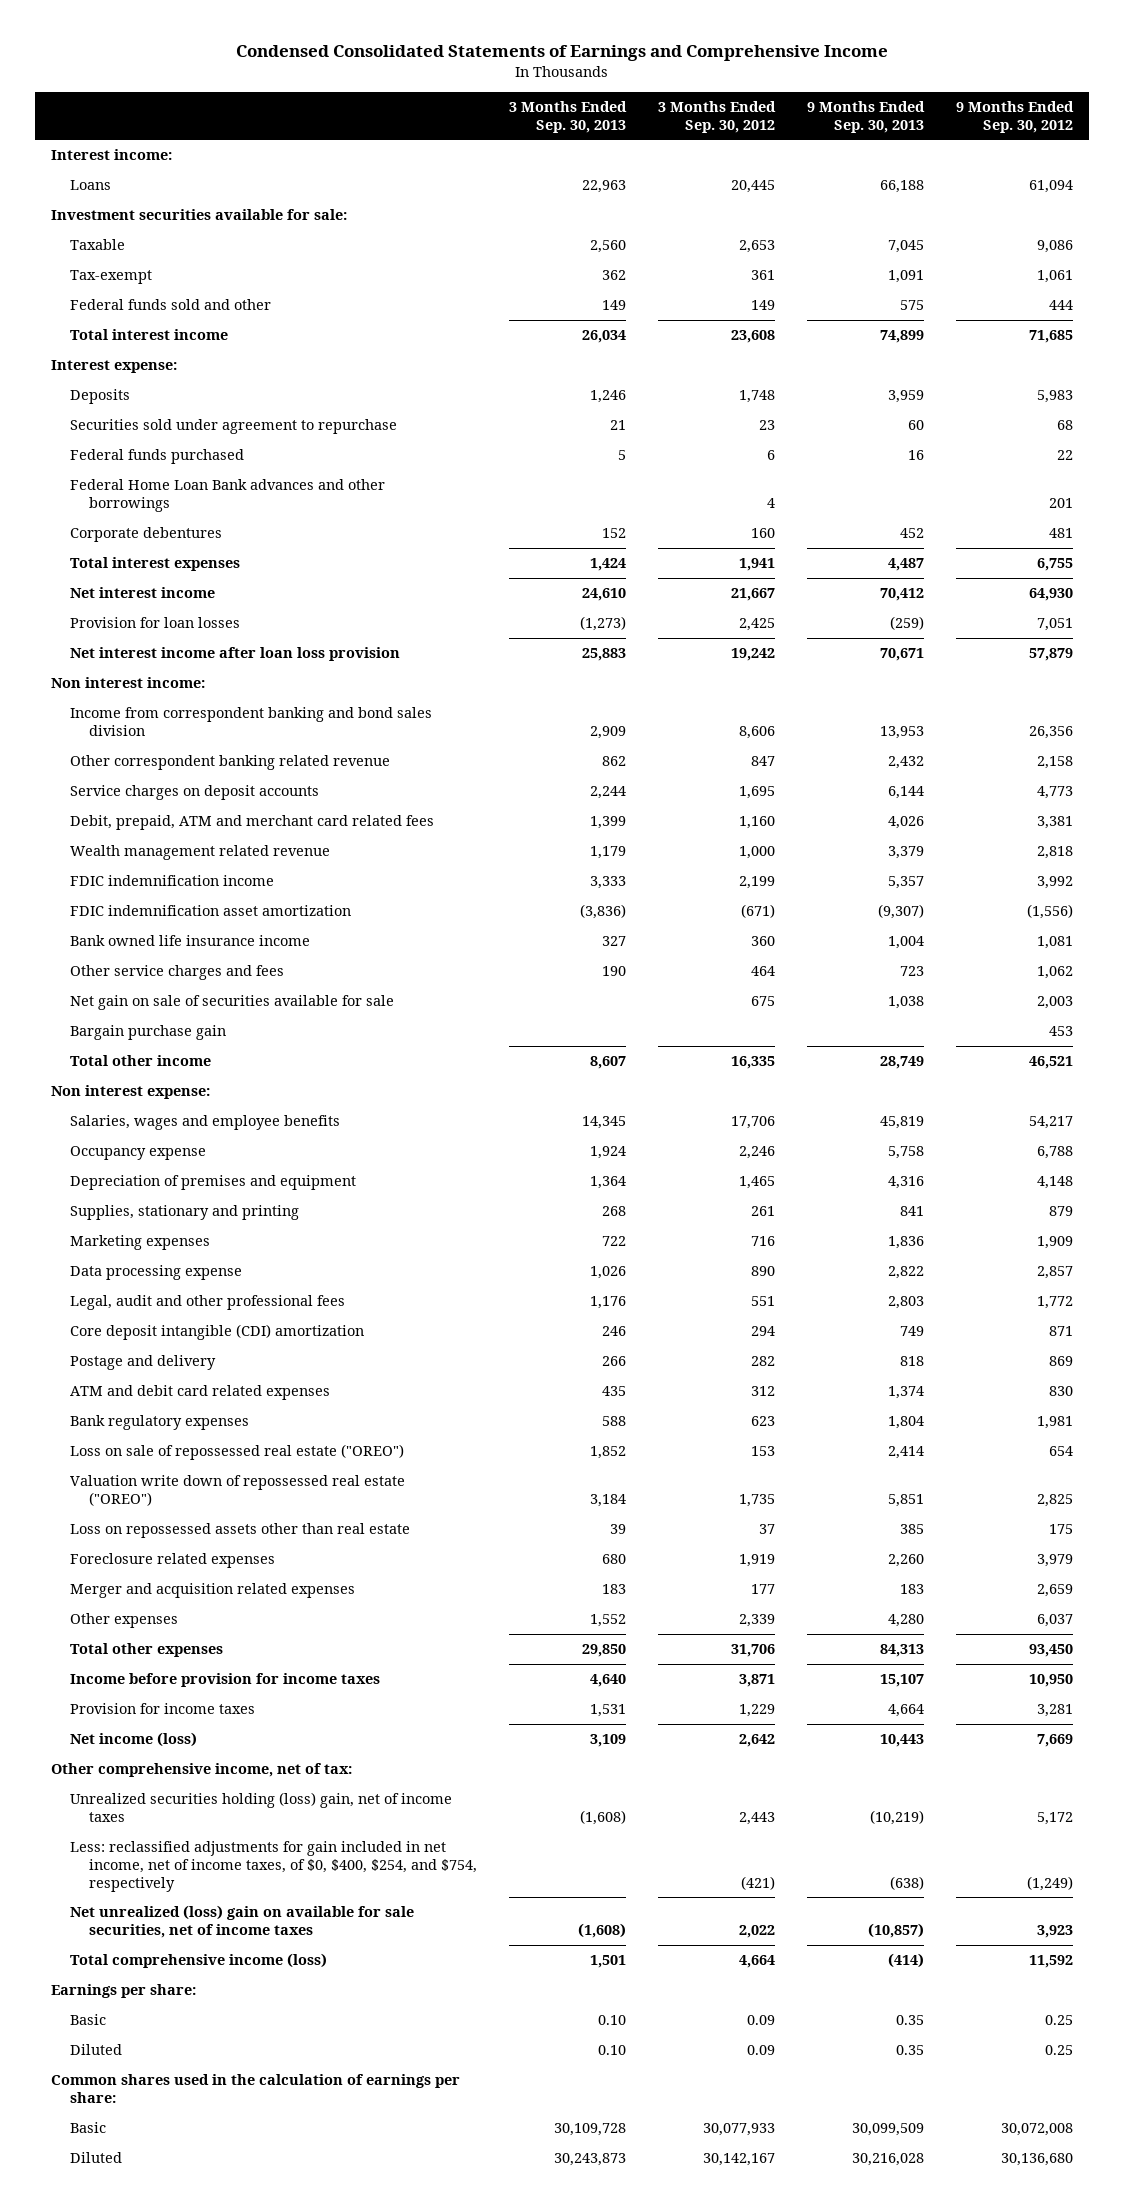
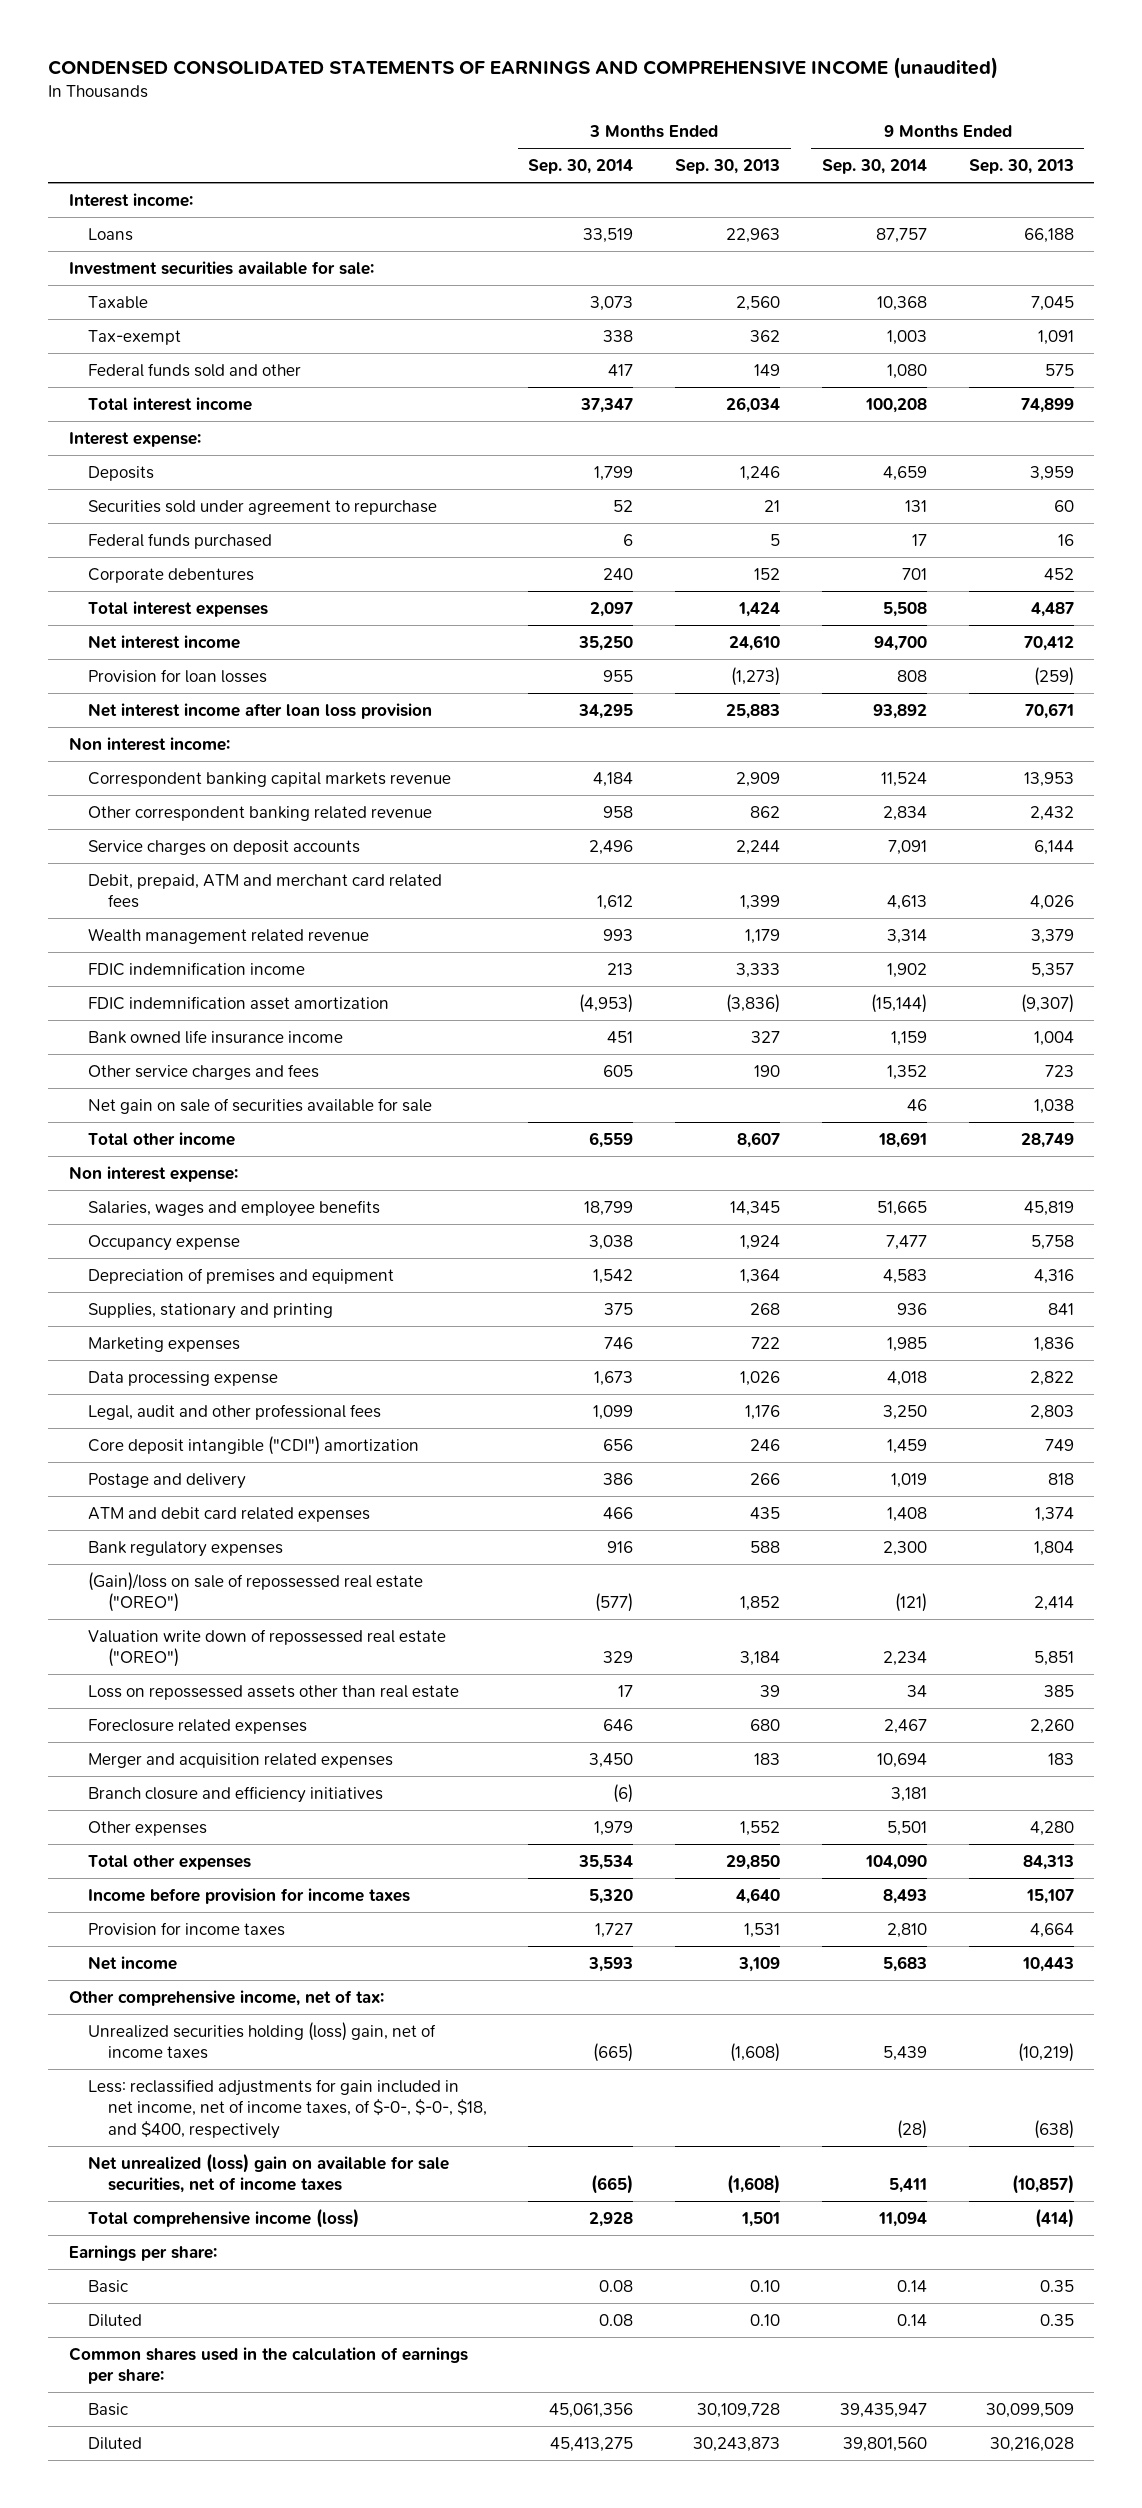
- Condensed Consolidated Statements of Earnings and Comprehensive Income
+ CONDENSED CONSOLIDATED STATEMENTS OF EARNINGS AND COMPREHENSIVE INCOME (unaudited)
- | 3 Months Ended Sep. 30, 2013 | 3 Months Ended Sep. 30, 2012 | 9 Months Ended Sep. 30, 2013 | 9 Months Ended Sep. 30, 2012
+ | 3 Months Ended Sep. 30, 2014 | 3 Months Ended Sep. 30, 2013 | 9 Months Ended Sep. 30, 2014 | 9 Months Ended Sep. 30, 2013
- Federal Home Loan Bank advances and other borrowings | | 4 | | 201
- Income from correspondent banking and bond sales division | 2,909 | 8,606 | 13,953 | 26,356
+ Correspondent banking capital markets revenue | 4,184 | 2,909 | 11,524 | 13,953
- Bargain purchase gain | | | | 453
- Core deposit intangible (CDI) amortization | 246 | 294 | 749 | 871
+ Core deposit intangible ("CDI") amortization | 656 | 246 | 1,459 | 749
- Loss on sale of repossessed real estate ("OREO") | 1,852 | 153 | 2,414 | 654
+ (Gain)/loss on sale of repossessed real estate ("OREO") | (577) | 1,852 | (121) | 2,414
+ Branch closure and efficiency initiatives | (6) | | 3,181 |
- Net income (loss) | 3,109 | 2,642 | 10,443 | 7,669
+ Net income | 3,593 | 3,109 | 5,683 | 10,443
- Less: reclassified adjustments for gain included in net income, net of income taxes, of $0, $400, $254, and $754, respectively | | (421) | (638) | (1,249)
+ Less: reclassified adjustments for gain included in net income, net of income taxes, of $-0-, $-0-, $18, and $400, respectively | | | (28) | (638)

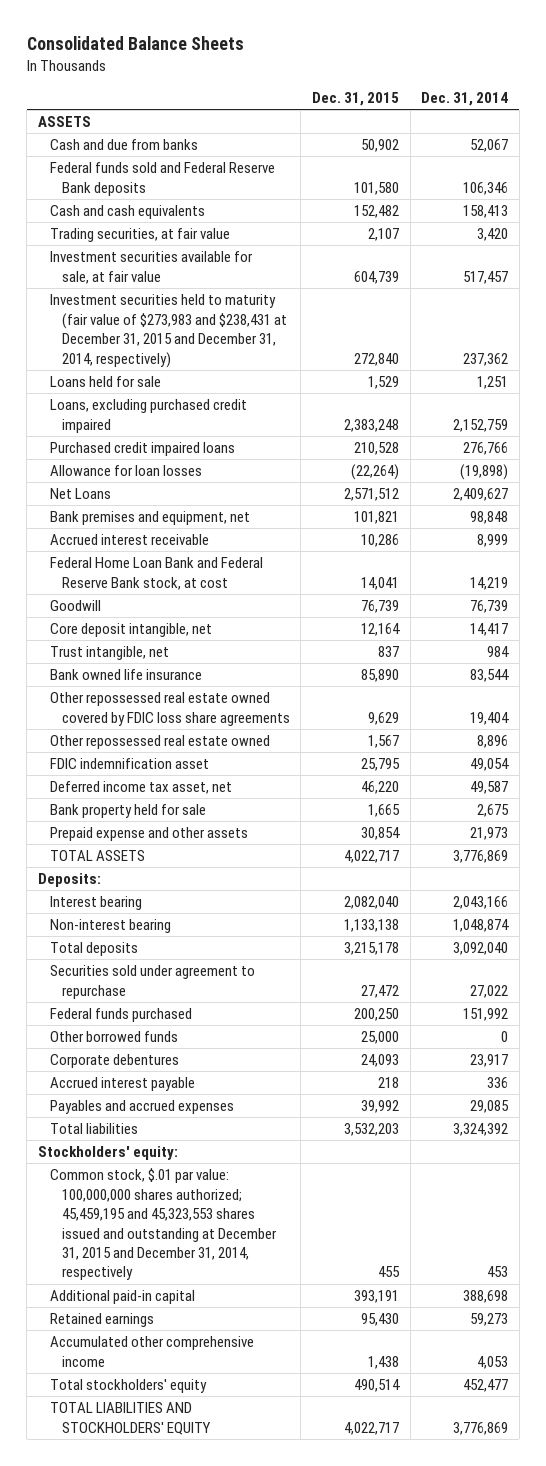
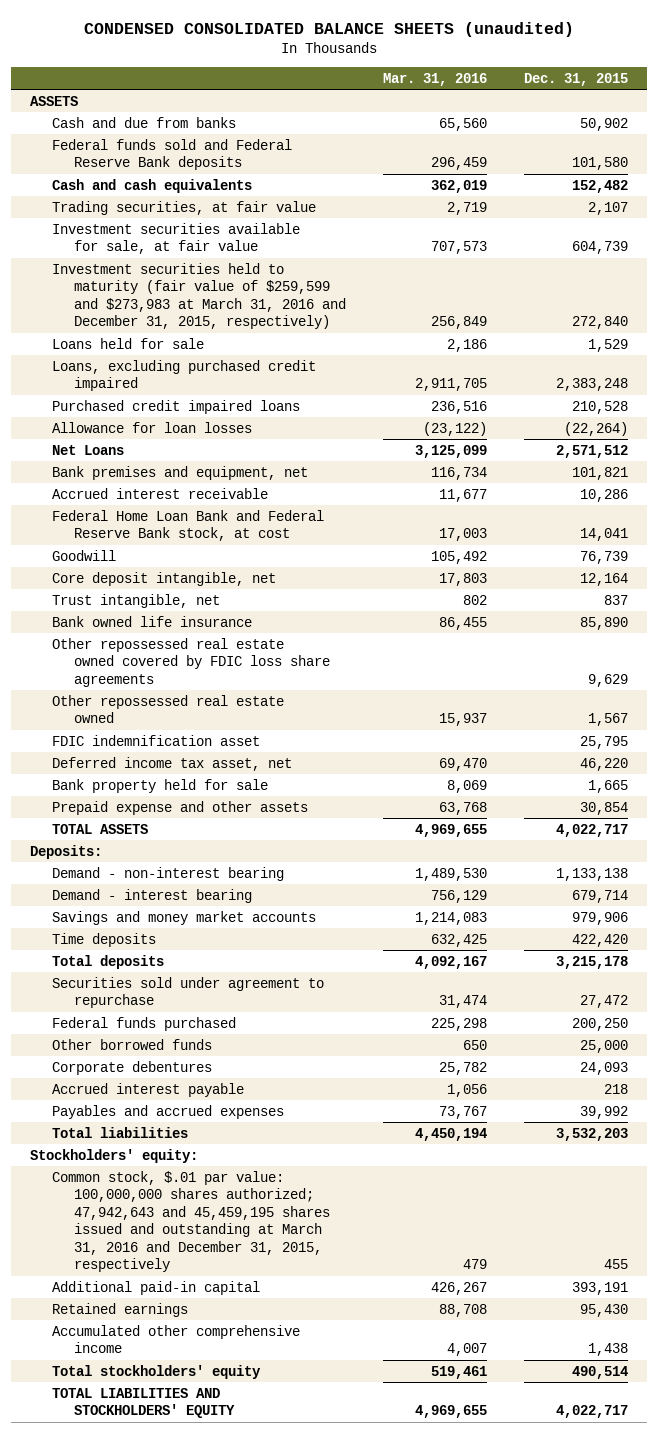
- Consolidated Balance Sheets
+ CONDENSED CONSOLIDATED BALANCE SHEETS (unaudited)
- | Dec. 31, 2015 | Dec. 31, 2014
+ | Mar. 31, 2016 | Dec. 31, 2015
- Investment securities held to maturity (fair value of $273,983 and $238,431 at December 31, 2015 and December 31, 2014, respectively) | 272,840 | 237,362
+ Investment securities held to maturity (fair value of $259,599 and $273,983 at March 31, 2016 and December 31, 2015, respectively) | 256,849 | 272,840
- Interest bearing | 2,082,040 | 2,043,166
- Non-interest bearing | 1,133,138 | 1,048,874
+ Demand - non-interest bearing | 1,489,530 | 1,133,138
+ Demand - interest bearing | 756,129 | 679,714
+ Savings and money market accounts | 1,214,083 | 979,906
+ Time deposits | 632,425 | 422,420
- Common stock, $.01 par value: 100,000,000 shares authorized; 45,459,195 and 45,323,553 shares issued and outstanding at December 31, 2015 and December 31, 2014, respectively | 455 | 453
+ Common stock, $.01 par value: 100,000,000 shares authorized; 47,942,643 and 45,459,195 shares issued and outstanding at March 31, 2016 and December 31, 2015, respectively | 479 | 455

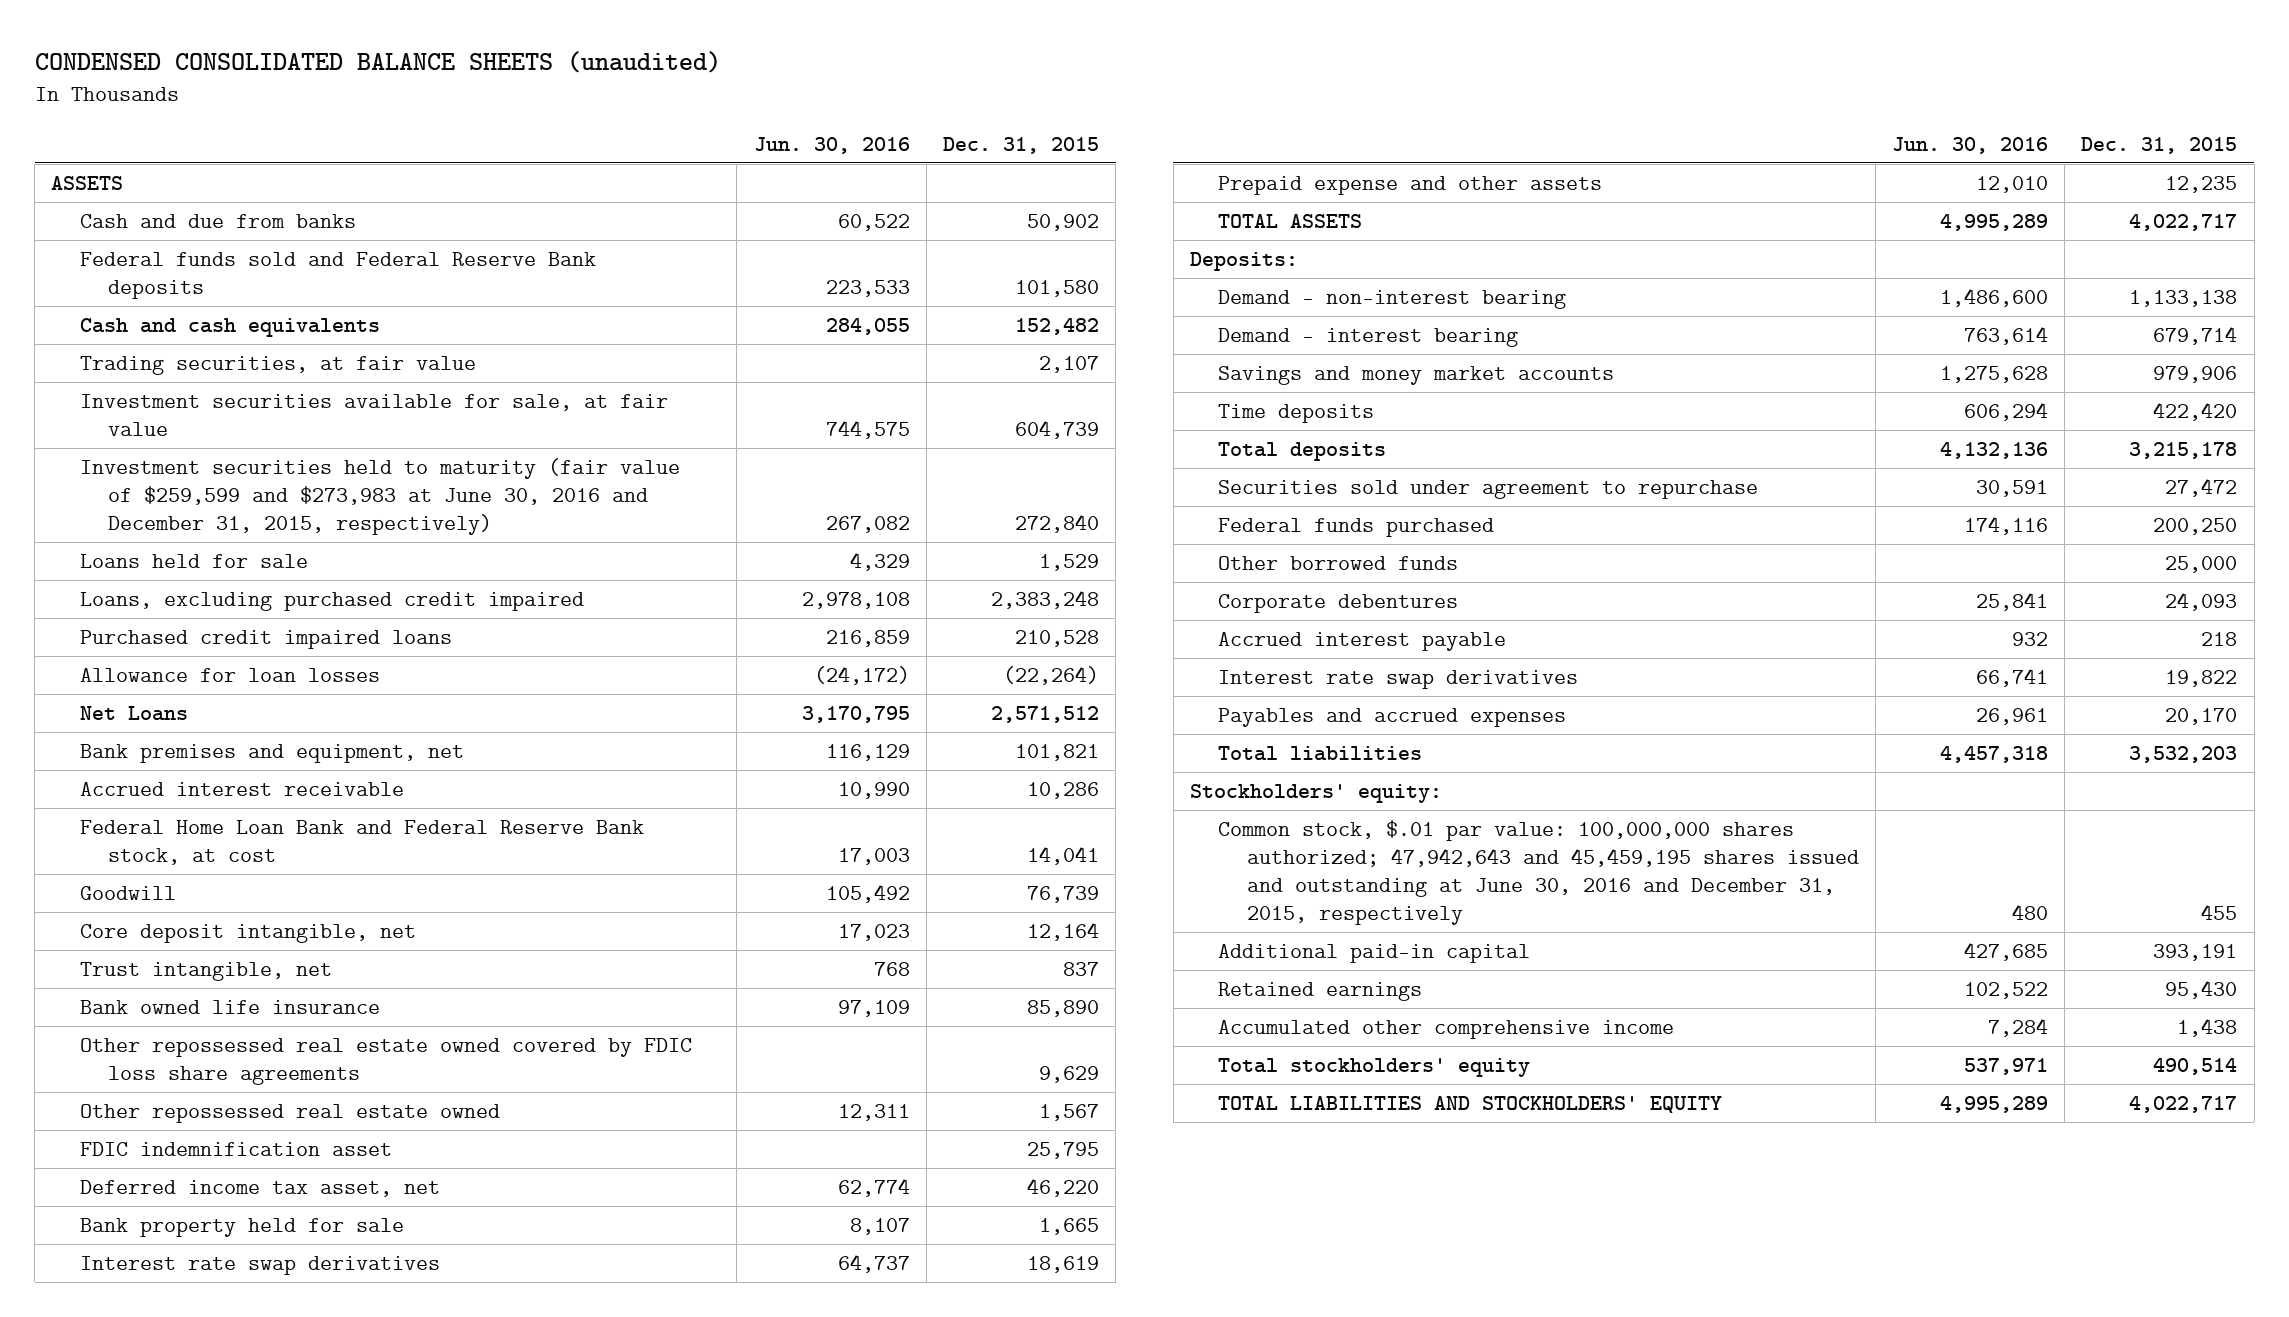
- | Mar. 31, 2016 | Dec. 31, 2015
+ | Jun. 30, 2016 | Dec. 31, 2015
- Investment securities held to maturity (fair value of $259,599 and $273,983 at March 31, 2016 and December 31, 2015, respectively) | 256,849 | 272,840
+ Investment securities held to maturity (fair value of $259,599 and $273,983 at June 30, 2016 and December 31, 2015, respectively) | 267,082 | 272,840
- Prepaid expense and other assets | 63,768 | 30,854
+ Interest rate swap derivatives | 64,737 | 18,619
+ Prepaid expense and other assets | 12,010 | 12,235
- Payables and accrued expenses | 73,767 | 39,992
+ Interest rate swap derivatives | 66,741 | 19,822
+ Payables and accrued expenses | 26,961 | 20,170
- Common stock, $.01 par value: 100,000,000 shares authorized; 47,942,643 and 45,459,195 shares issued and outstanding at March 31, 2016 and December 31, 2015, respectively | 479 | 455
+ Common stock, $.01 par value: 100,000,000 shares authorized; 47,942,643 and 45,459,195 shares issued and outstanding at June 30, 2016 and December 31, 2015, respectively | 480 | 455

